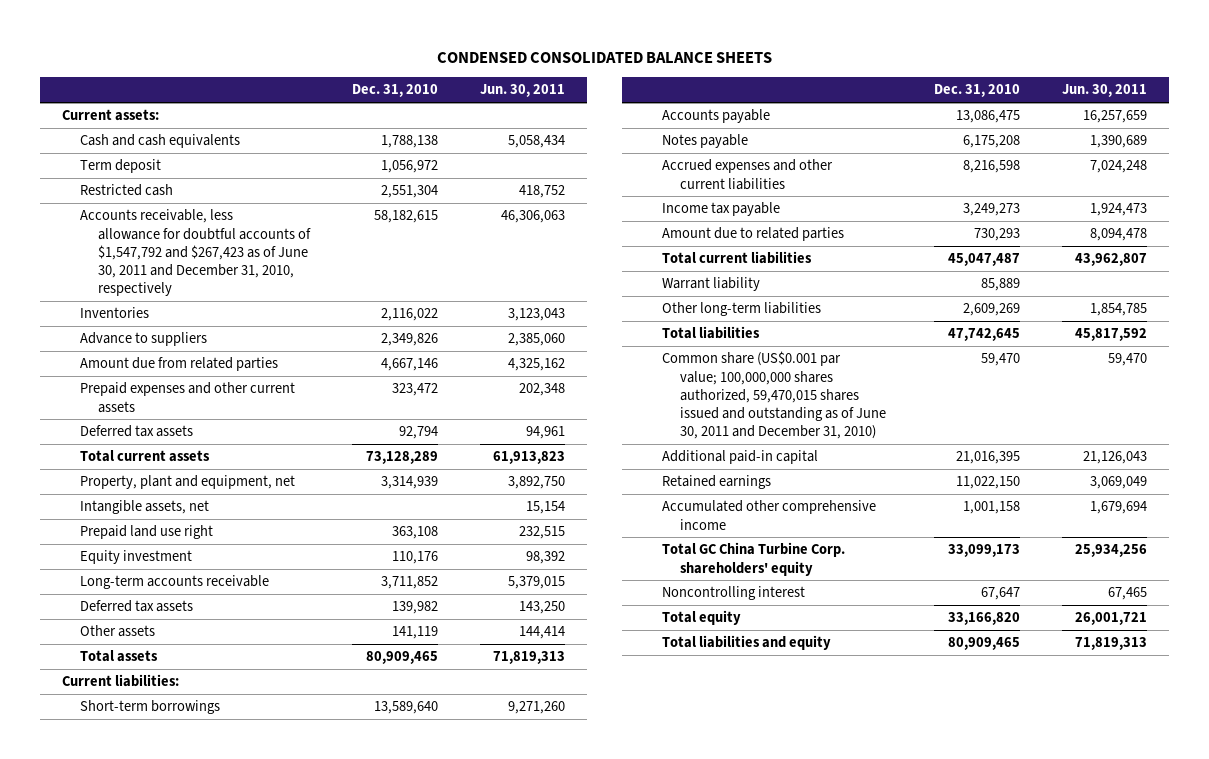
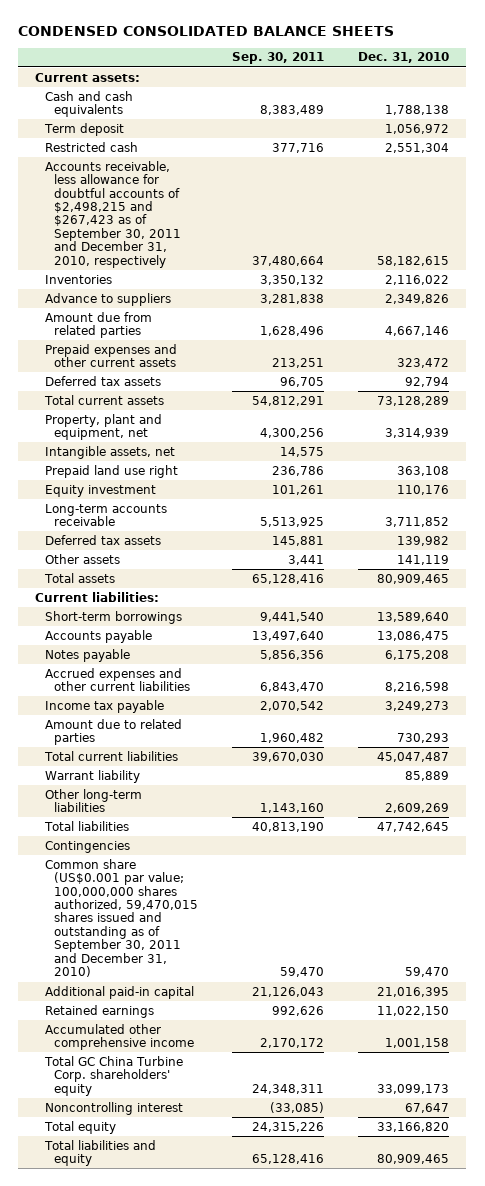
- | Dec. 31, 2010 | Jun. 30, 2011
+ | Sep. 30, 2011 | Dec. 31, 2010
- Accounts receivable, less allowance for doubtful accounts of $1,547,792 and $267,423 as of June 30, 2011 and December 31, 2010, respectively | 58,182,615 | 46,306,063
+ Accounts receivable, less allowance for doubtful accounts of $2,498,215 and $267,423 as of September 30, 2011 and December 31, 2010, respectively | 37,480,664 | 58,182,615
- Common share (US$0.001 par value; 100,000,000 shares authorized, 59,470,015 shares issued and outstanding as of June 30, 2011 and December 31, 2010) | 59,470 | 59,470
+ Contingencies
+ Common share (US$0.001 par value; 100,000,000 shares authorized, 59,470,015 shares issued and outstanding as of September 30, 2011 and December 31, 2010) | 59,470 | 59,470

